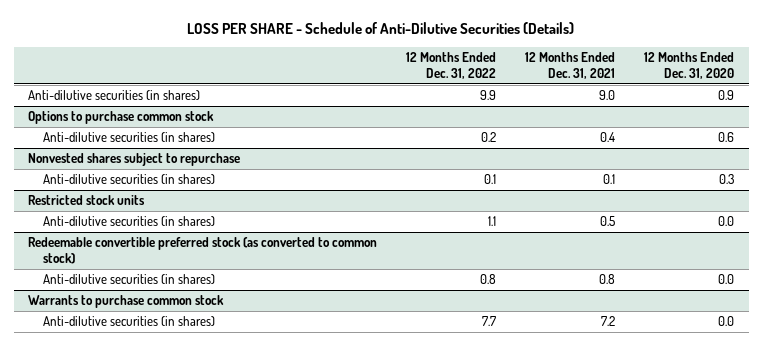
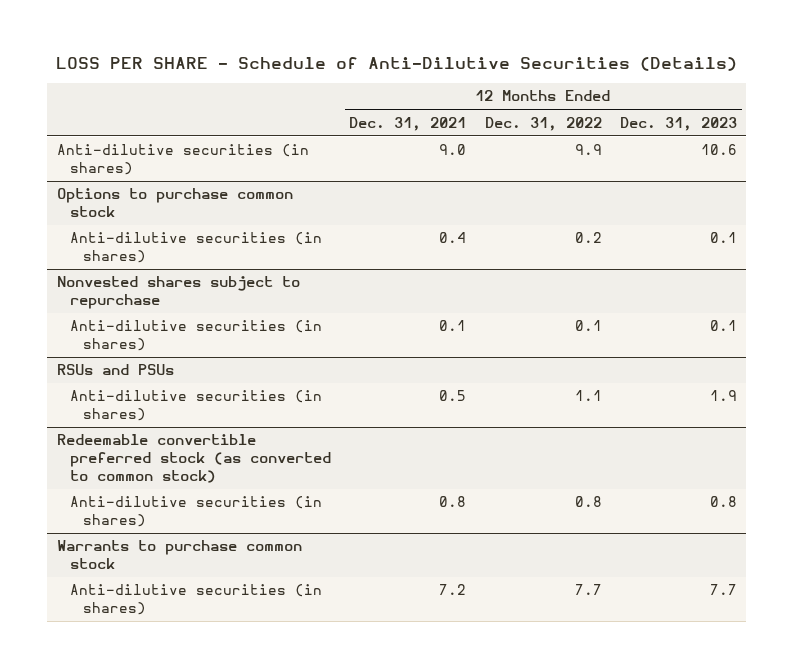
- | 12 Months Ended Dec. 31, 2022 | 12 Months Ended Dec. 31, 2021 | 12 Months Ended Dec. 31, 2020
+ | 12 Months Ended Dec. 31, 2021 | 12 Months Ended Dec. 31, 2022 | 12 Months Ended Dec. 31, 2023
- Restricted stock units
+ RSUs and PSUs

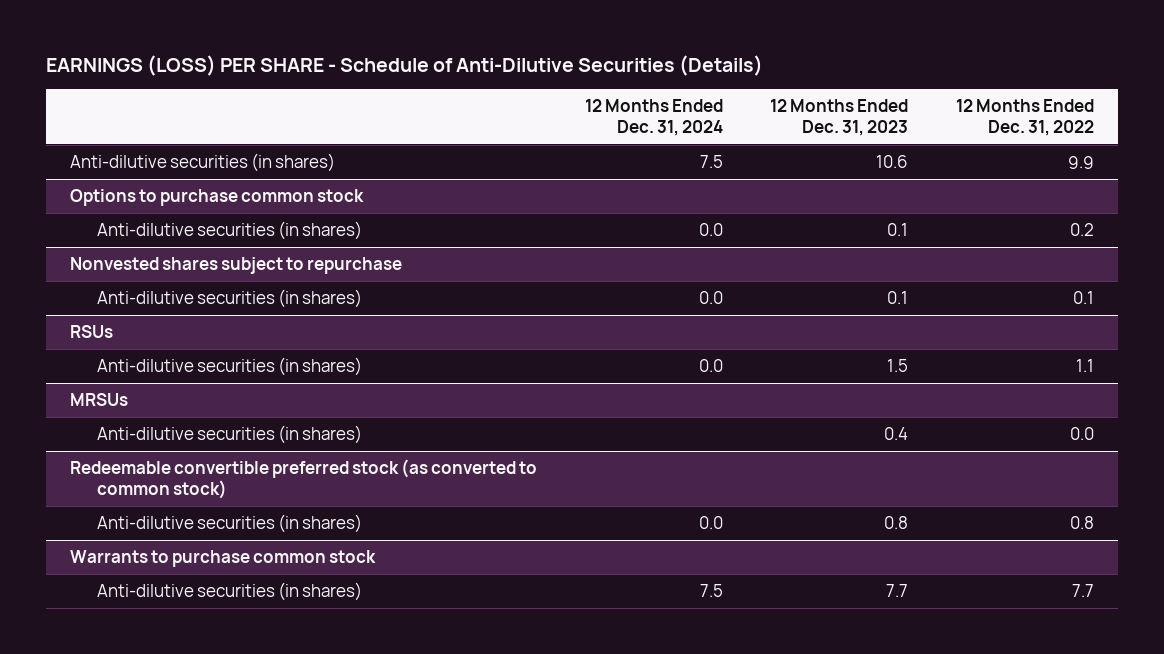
- LOSS PER SHARE - Schedule of Anti-Dilutive Securities (Details)
+ EARNINGS (LOSS) PER SHARE - Schedule of Anti-Dilutive Securities (Details)
- | 12 Months Ended Dec. 31, 2021 | 12 Months Ended Dec. 31, 2022 | 12 Months Ended Dec. 31, 2023
+ | 12 Months Ended Dec. 31, 2024 | 12 Months Ended Dec. 31, 2023 | 12 Months Ended Dec. 31, 2022
- RSUs and PSUs
- Anti-dilutive securities (in shares) | 0.5 | 1.1 | 1.9
+ RSUs
+ Anti-dilutive securities (in shares) | 0.0 | 1.5 | 1.1
+ MRSUs
+ Anti-dilutive securities (in shares) | | 0.4 | 0.0

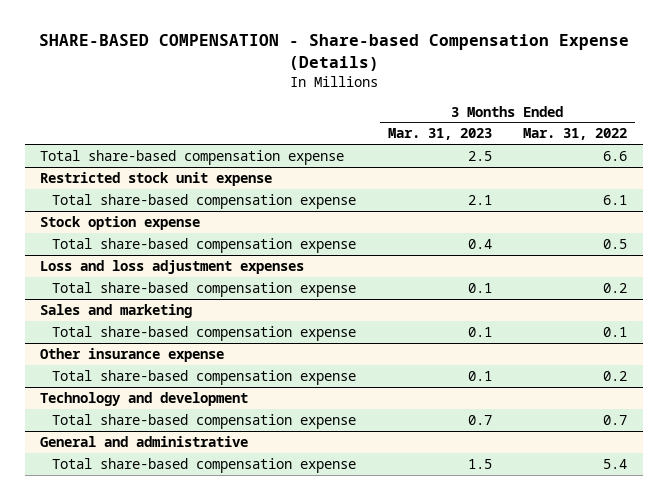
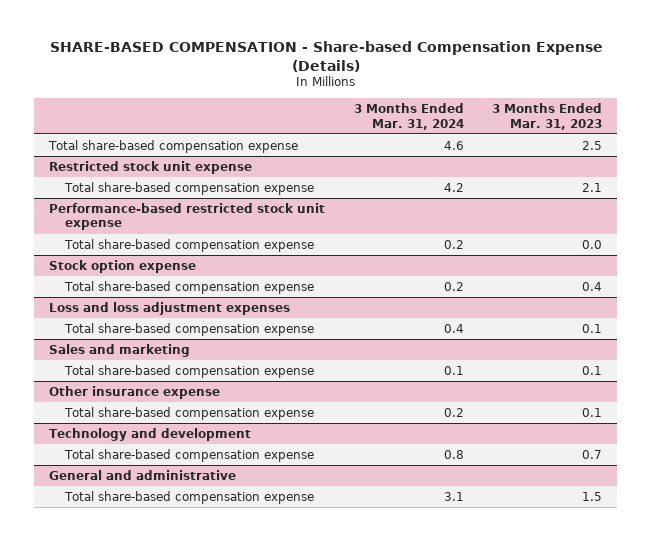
- | 3 Months Ended Mar. 31, 2023 | 3 Months Ended Mar. 31, 2022
+ | 3 Months Ended Mar. 31, 2024 | 3 Months Ended Mar. 31, 2023
+ Performance-based restricted stock unit expense
+ Total share-based compensation expense | 0.2 | 0.0

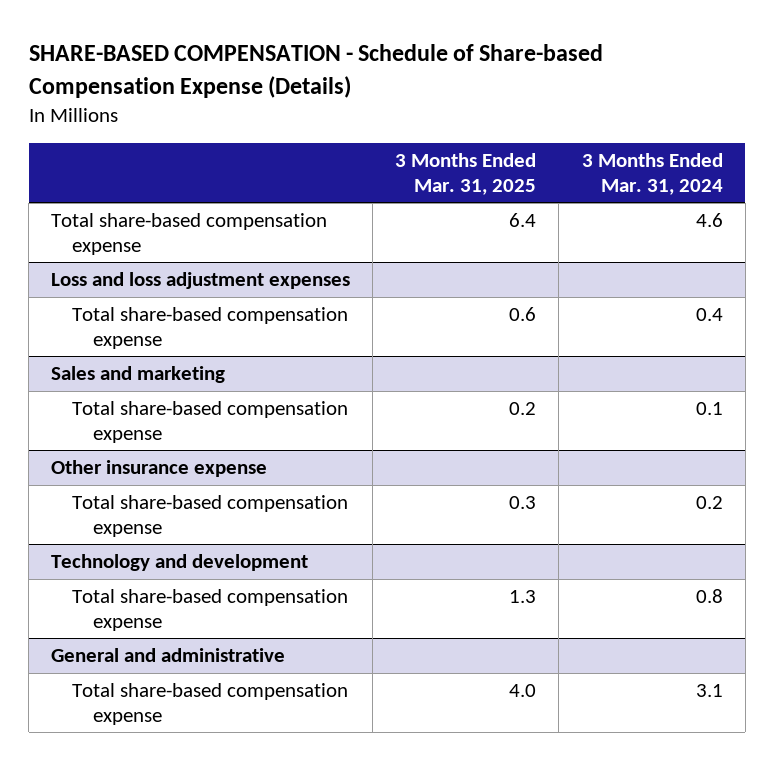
- SHARE-BASED COMPENSATION - Share-based Compensation Expense (Details)
+ SHARE-BASED COMPENSATION - Schedule of Share-based Compensation Expense (Details)
- | 3 Months Ended Mar. 31, 2024 | 3 Months Ended Mar. 31, 2023
+ | 3 Months Ended Mar. 31, 2025 | 3 Months Ended Mar. 31, 2024
- Restricted stock unit expense
- Total share-based compensation expense | 4.2 | 2.1
- Performance-based restricted stock unit expense
- Total share-based compensation expense | 0.2 | 0.0
- Stock option expense
- Total share-based compensation expense | 0.2 | 0.4

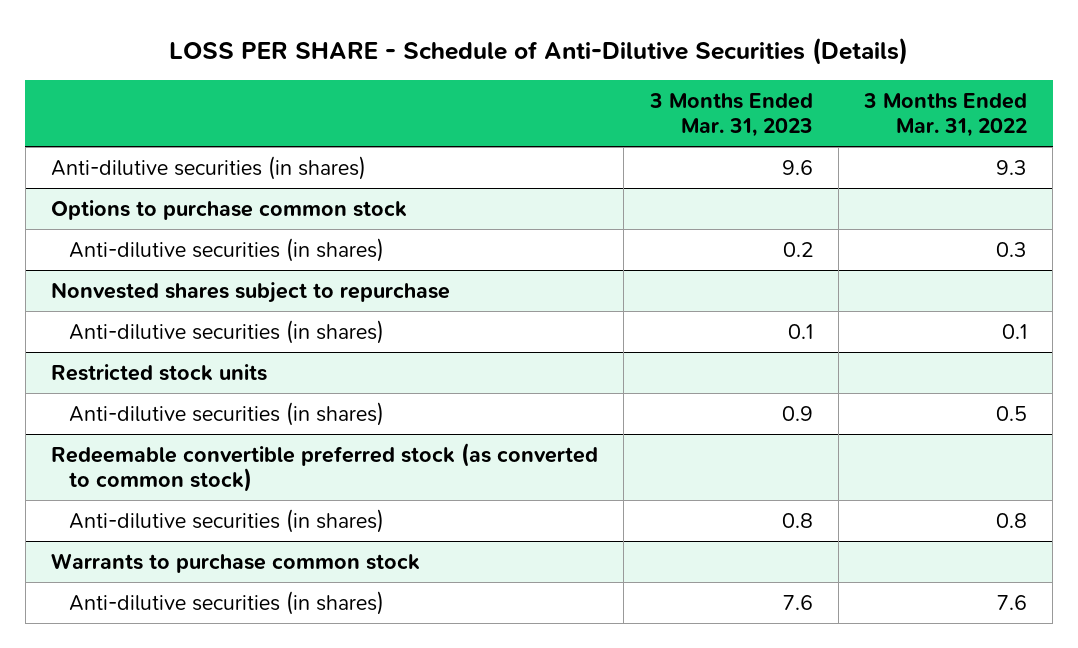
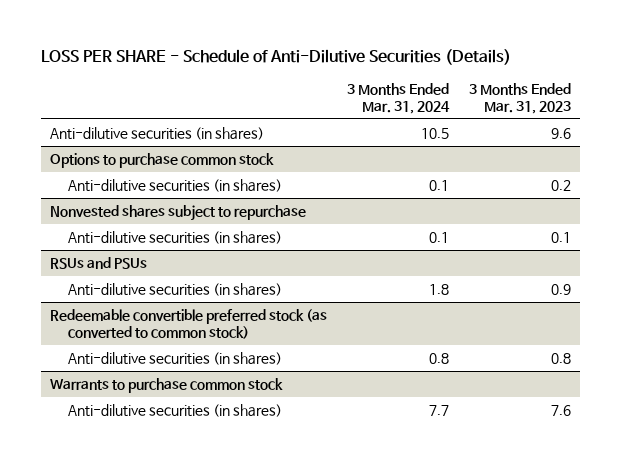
- | 3 Months Ended Mar. 31, 2023 | 3 Months Ended Mar. 31, 2022
+ | 3 Months Ended Mar. 31, 2024 | 3 Months Ended Mar. 31, 2023
- Restricted stock units
+ RSUs and PSUs

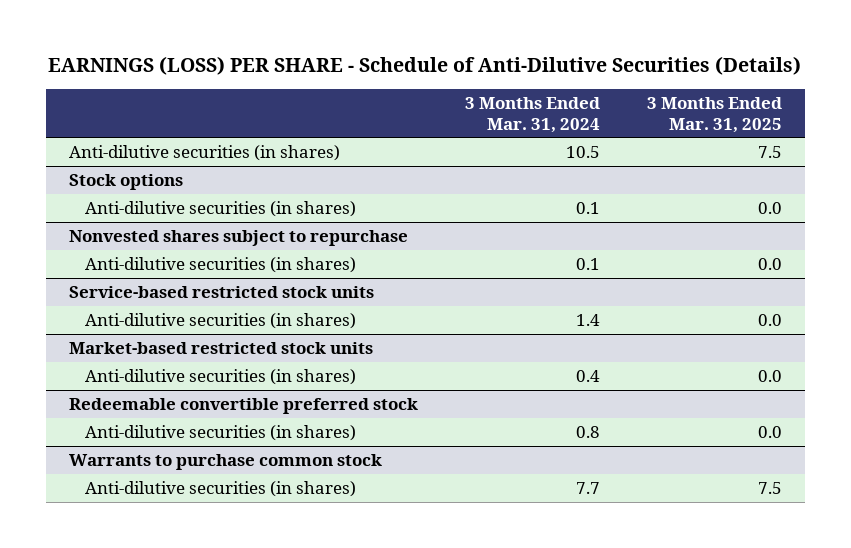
- LOSS PER SHARE - Schedule of Anti-Dilutive Securities (Details)
+ EARNINGS (LOSS) PER SHARE - Schedule of Anti-Dilutive Securities (Details)
- | 3 Months Ended Mar. 31, 2024 | 3 Months Ended Mar. 31, 2023
+ | 3 Months Ended Mar. 31, 2024 | 3 Months Ended Mar. 31, 2025
- Options to purchase common stock
+ Stock options
- RSUs and PSUs
- Anti-dilutive securities (in shares) | 1.8 | 0.9
- Redeemable convertible preferred stock (as converted to common stock)
+ Service-based restricted stock units
+ Anti-dilutive securities (in shares) | 1.4 | 0.0
+ Market-based restricted stock units
+ Anti-dilutive securities (in shares) | 0.4 | 0.0
+ Redeemable convertible preferred stock

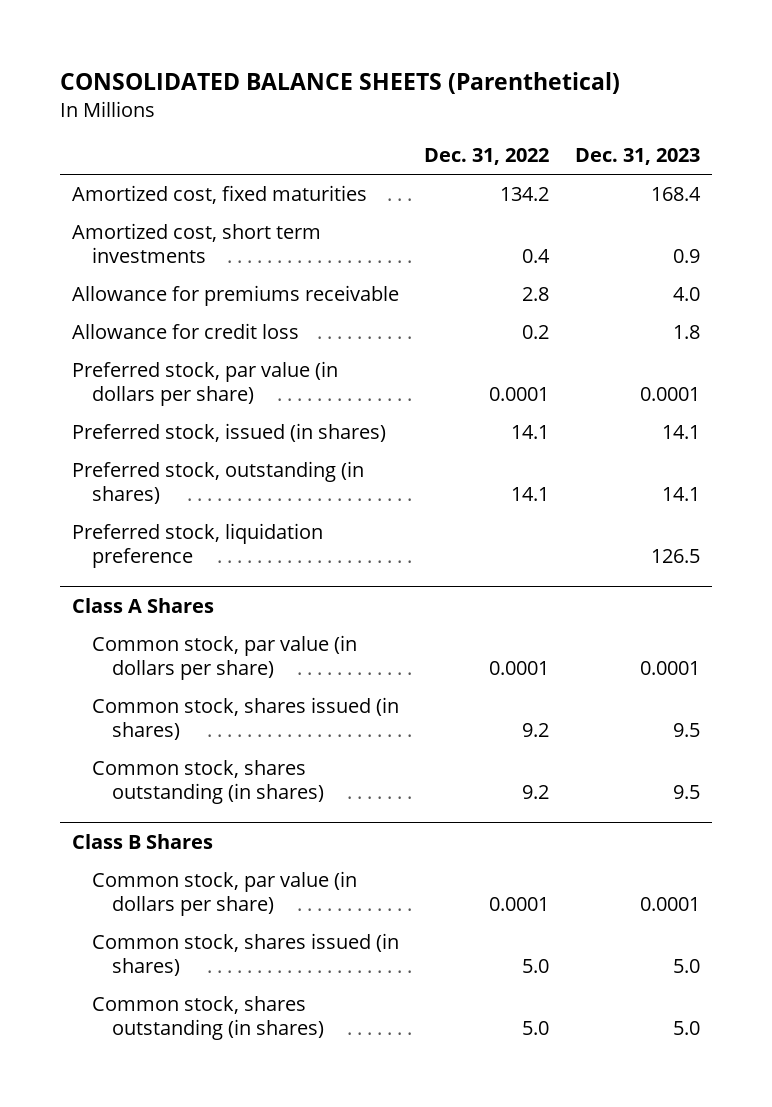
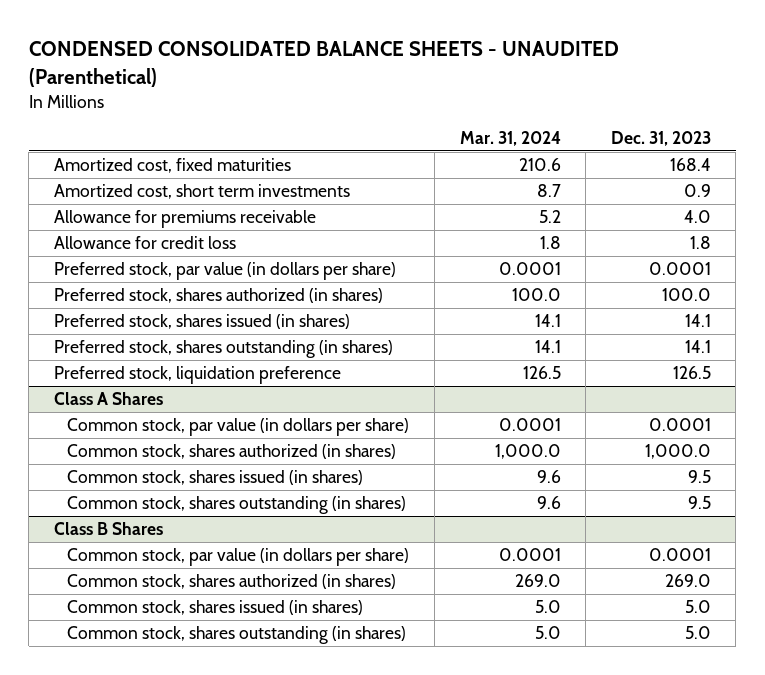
- CONSOLIDATED BALANCE SHEETS (Parenthetical)
+ CONDENSED CONSOLIDATED BALANCE SHEETS - UNAUDITED (Parenthetical)
- | Dec. 31, 2022 | Dec. 31, 2023
+ | Mar. 31, 2024 | Dec. 31, 2023
- Preferred stock, issued (in shares) | 14.1 | 14.1
- Preferred stock, outstanding (in shares) | 14.1 | 14.1
+ Preferred stock, shares authorized (in shares) | 100.0 | 100.0
+ Preferred stock, shares issued (in shares) | 14.1 | 14.1
+ Preferred stock, shares outstanding (in shares) | 14.1 | 14.1
@ Class A Shares
+ Common stock, shares authorized (in shares) | 1,000.0 | 1,000.0
@ Class B Shares
+ Common stock, shares authorized (in shares) | 269.0 | 269.0

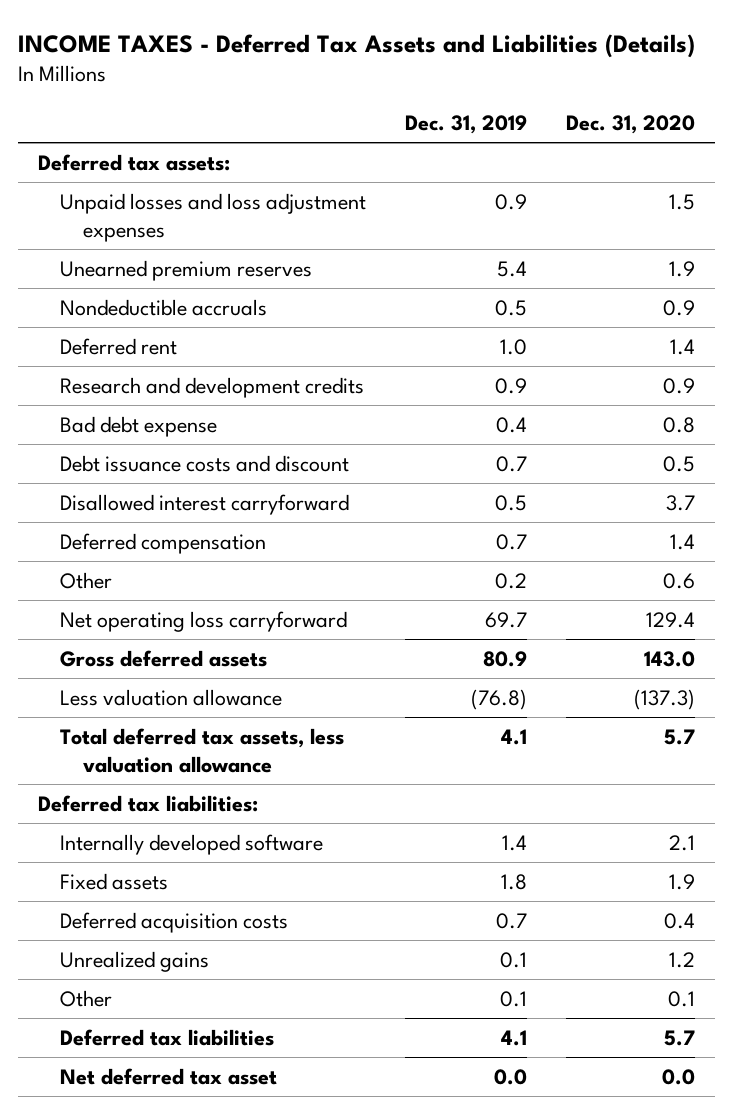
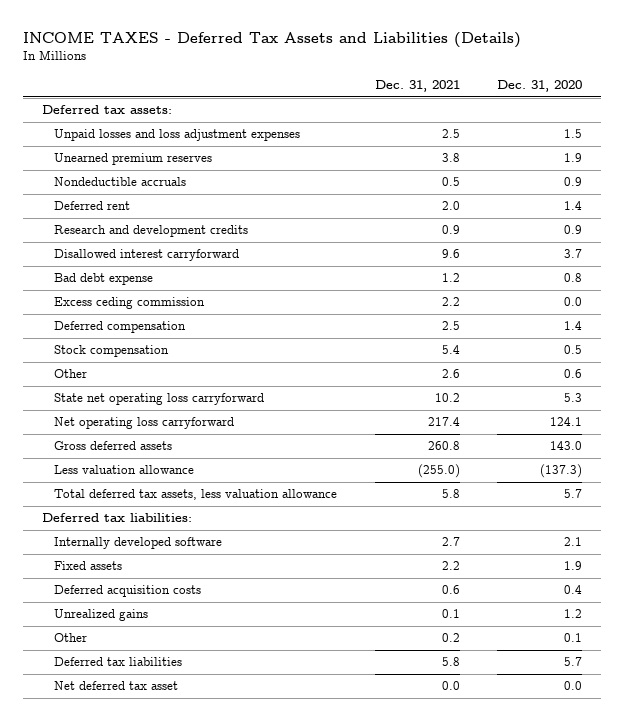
- | Dec. 31, 2019 | Dec. 31, 2020
+ | Dec. 31, 2021 | Dec. 31, 2020
- Debt issuance costs and discount | 0.7 | 0.5
moved down: Bad debt expense | 1.2 | 0.8
+ Excess ceding commission | 2.2 | 0.0
+ Stock compensation | 5.4 | 0.5
- Net operating loss carryforward | 69.7 | 129.4
+ State net operating loss carryforward | 10.2 | 5.3
+ Net operating loss carryforward | 217.4 | 124.1

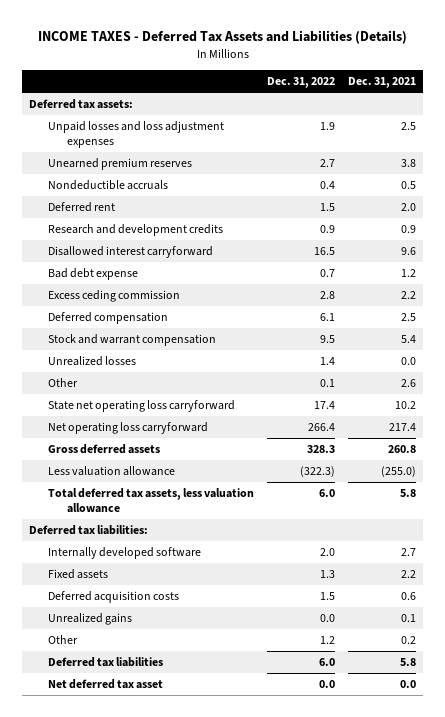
- | Dec. 31, 2021 | Dec. 31, 2020
+ | Dec. 31, 2022 | Dec. 31, 2021
- Stock compensation | 5.4 | 0.5
+ Stock and warrant compensation | 9.5 | 5.4
+ Unrealized losses | 1.4 | 0.0

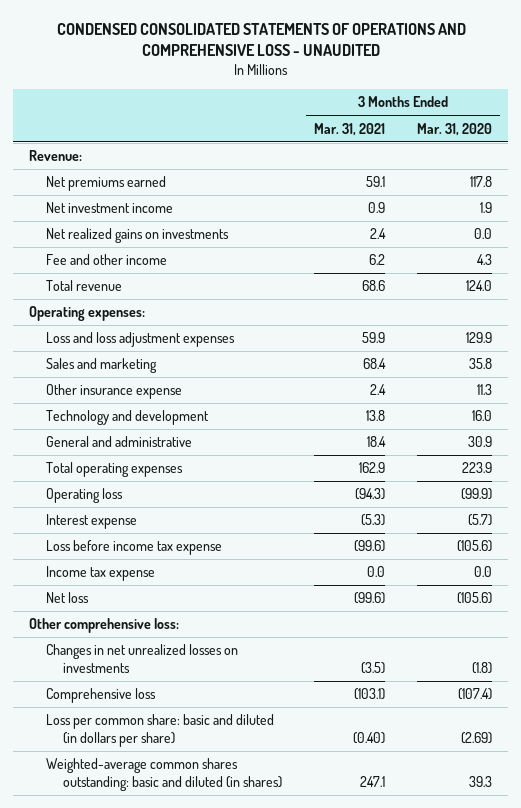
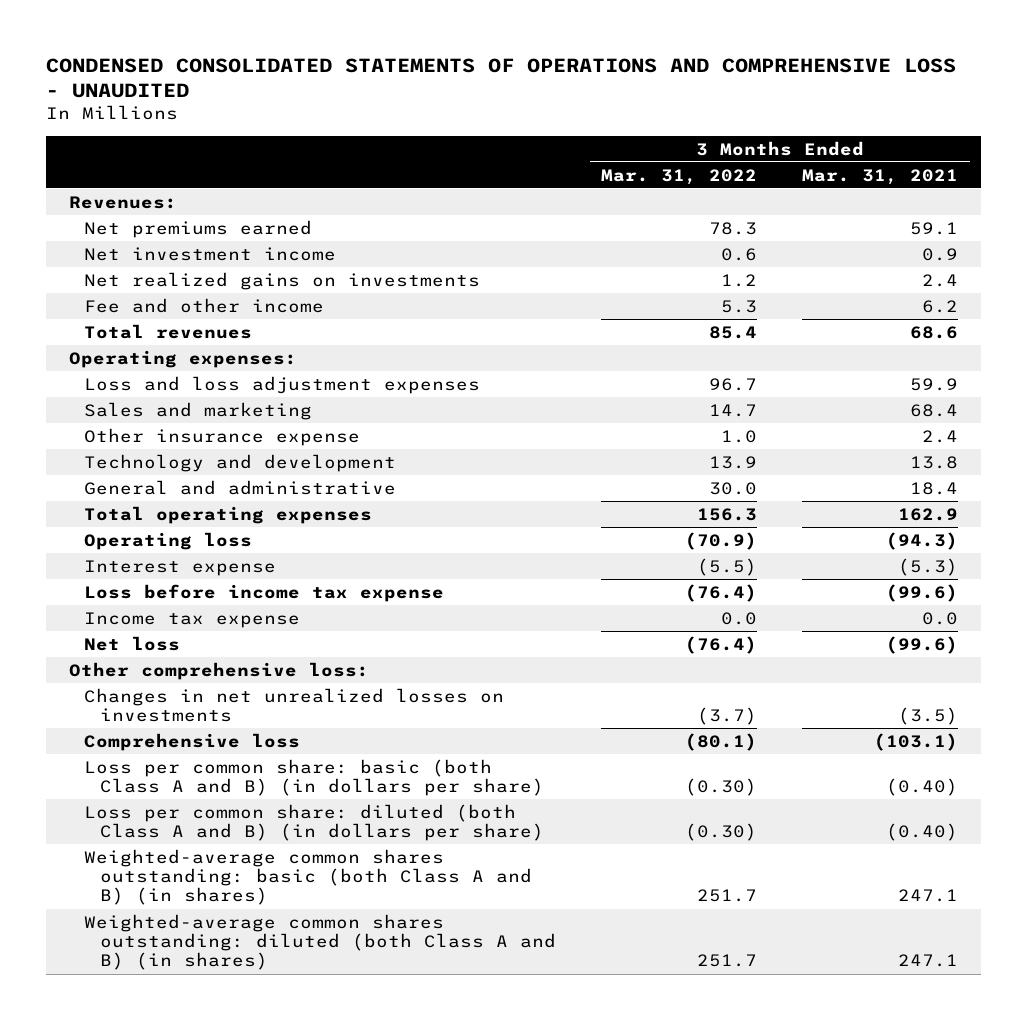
- | 3 Months Ended Mar. 31, 2021 | 3 Months Ended Mar. 31, 2020
+ | 3 Months Ended Mar. 31, 2022 | 3 Months Ended Mar. 31, 2021
- Revenue:
+ Revenues:
- Total revenue | 68.6 | 124.0
+ Total revenues | 85.4 | 68.6
- Loss per common share: basic and diluted (in dollars per share) | (0.40) | (2.69)
- Weighted-average common shares outstanding: basic and diluted (in shares) | 247.1 | 39.3
+ Loss per common share: basic (both Class A and B) (in dollars per share) | (0.30) | (0.40)
+ Loss per common share: diluted (both Class A and B) (in dollars per share) | (0.30) | (0.40)
+ Weighted-average common shares outstanding: basic (both Class A and B) (in shares) | 251.7 | 247.1
+ Weighted-average common shares outstanding: diluted (both Class A and B) (in shares) | 251.7 | 247.1

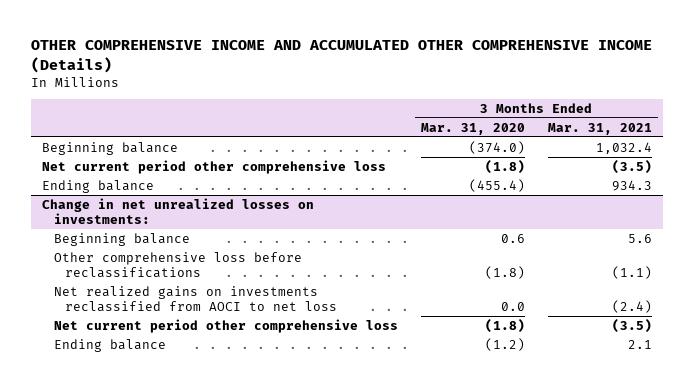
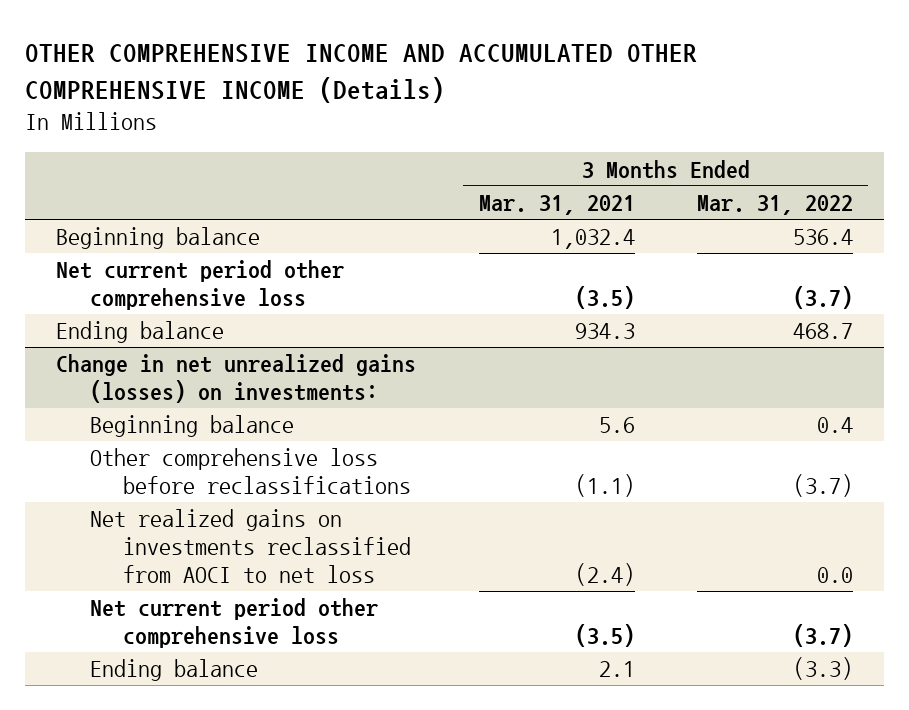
- | 3 Months Ended Mar. 31, 2020 | 3 Months Ended Mar. 31, 2021
+ | 3 Months Ended Mar. 31, 2021 | 3 Months Ended Mar. 31, 2022
- Change in net unrealized losses on investments:
+ Change in net unrealized gains (losses) on investments:

